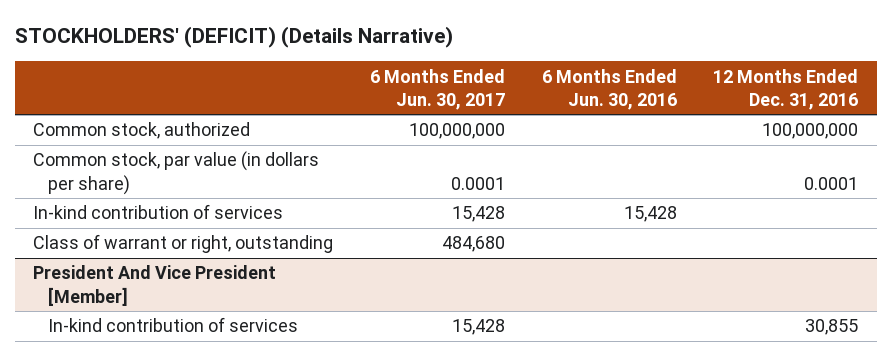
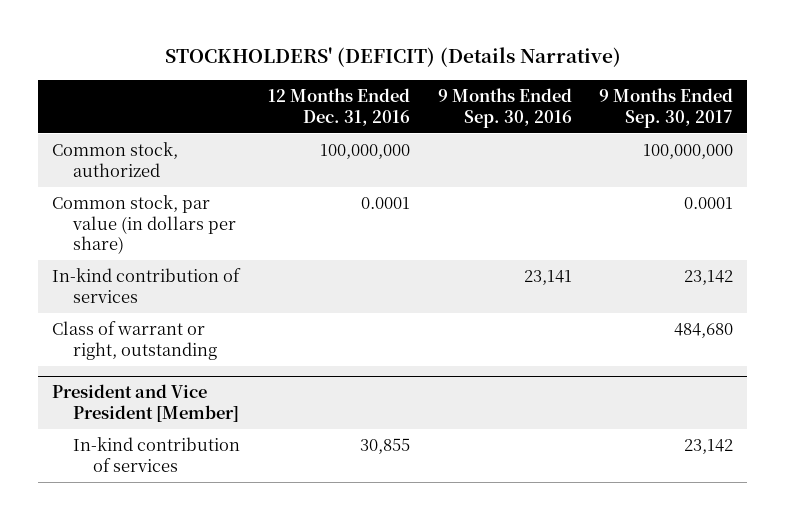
- | 6 Months Ended Jun. 30, 2017 | 6 Months Ended Jun. 30, 2016 | 12 Months Ended Dec. 31, 2016
+ | 12 Months Ended Dec. 31, 2016 | 9 Months Ended Sep. 30, 2016 | 9 Months Ended Sep. 30, 2017
- President And Vice President [Member]
+ President and Vice President [Member]

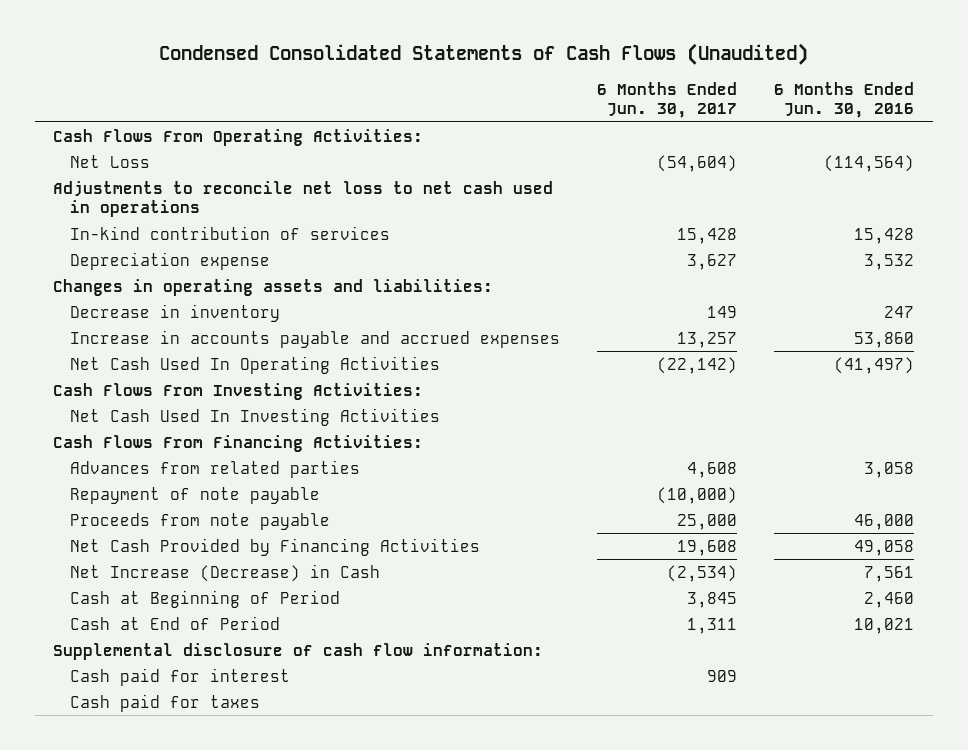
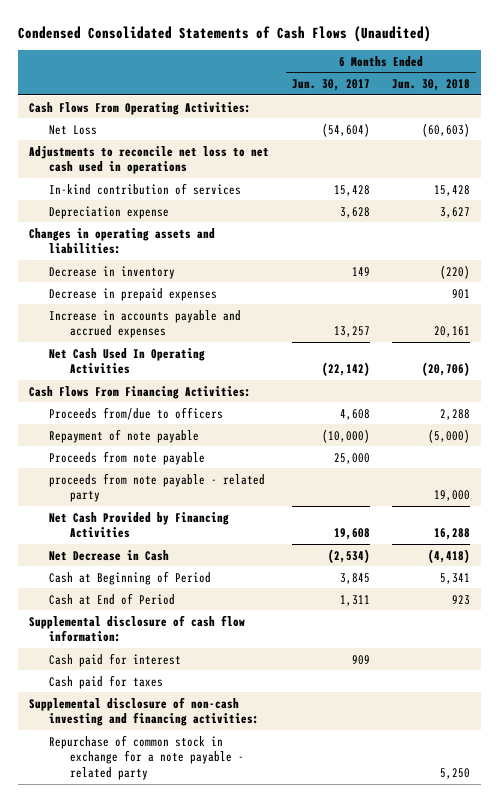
- | 6 Months Ended Jun. 30, 2017 | 6 Months Ended Jun. 30, 2016
+ | 6 Months Ended Jun. 30, 2017 | 6 Months Ended Jun. 30, 2018
- Depreciation expense | 3,627 | 3,532
+ Depreciation expense | 3,628 | 3,627
+ Decrease in prepaid expenses | | 901
- Cash Flows From Investing Activities:
- Net Cash Used In Investing Activities
- Advances from related parties | 4,608 | 3,058
+ Proceeds from/due to officers | 4,608 | 2,288
+ proceeds from note payable - related party | | 19,000
- Net Increase (Decrease) in Cash | (2,534) | 7,561
+ Net Decrease in Cash | (2,534) | (4,418)
+ Supplemental disclosure of non-cash investing and financing activities:
+ Repurchase of common stock in exchange for a note payable - related party | | 5,250

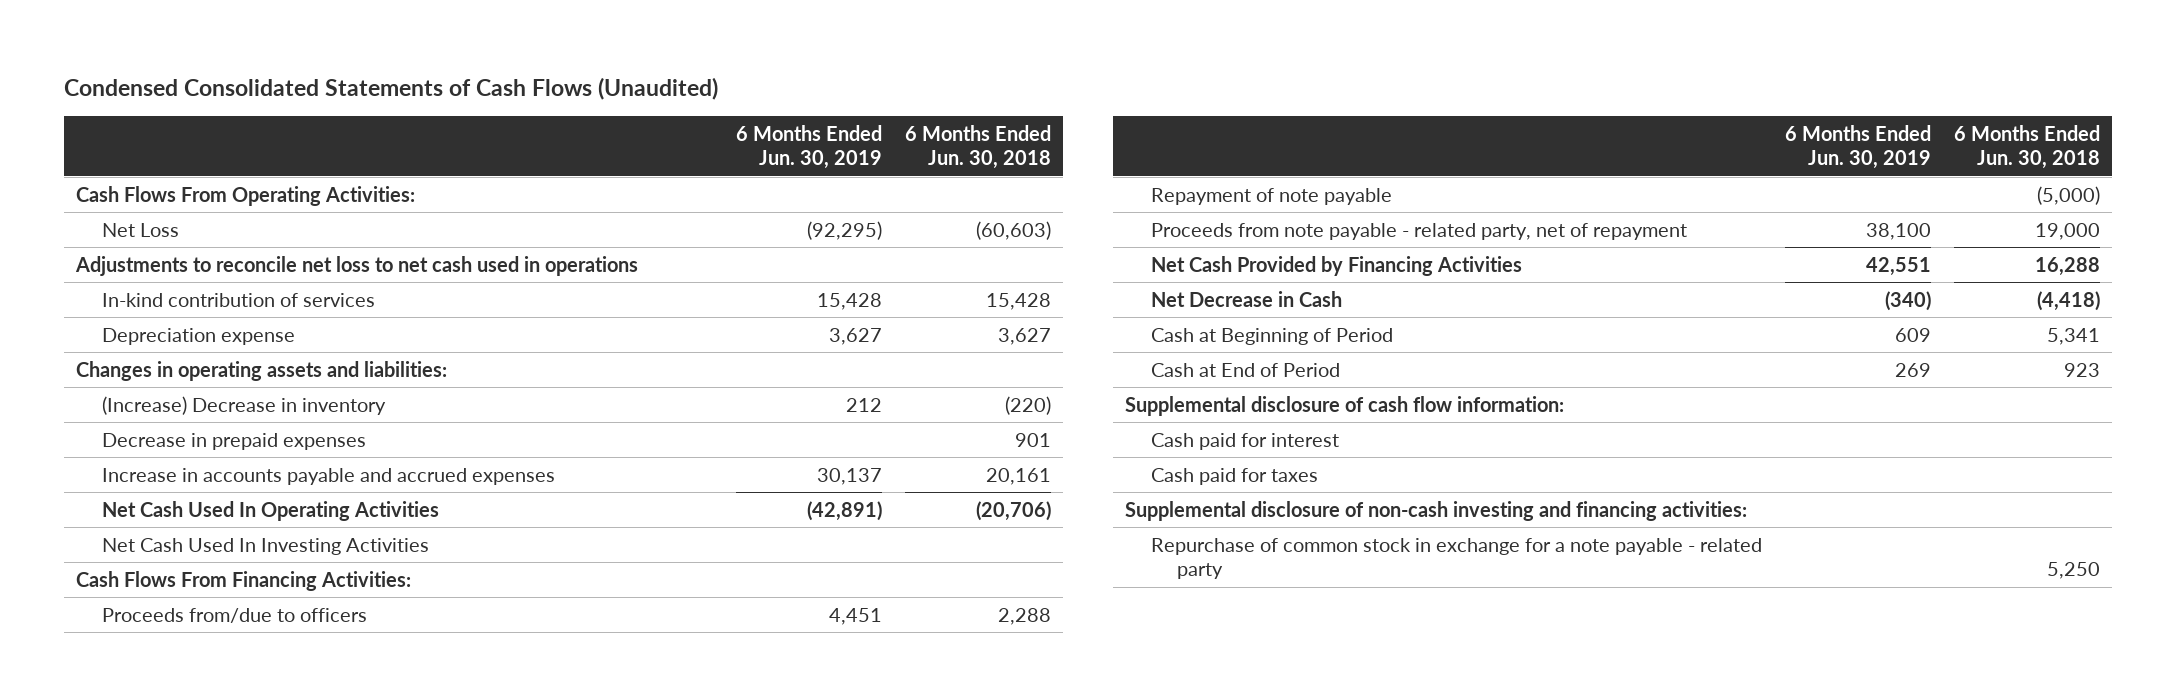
- | 6 Months Ended Jun. 30, 2017 | 6 Months Ended Jun. 30, 2018
+ | 6 Months Ended Jun. 30, 2019 | 6 Months Ended Jun. 30, 2018
- Decrease in inventory | 149 | (220)
+ (Increase) Decrease in inventory | 212 | (220)
+ Net Cash Used In Investing Activities
- Proceeds from note payable | 25,000 |
- proceeds from note payable - related party | | 19,000
+ Proceeds from note payable - related party, net of repayment | 38,100 | 19,000

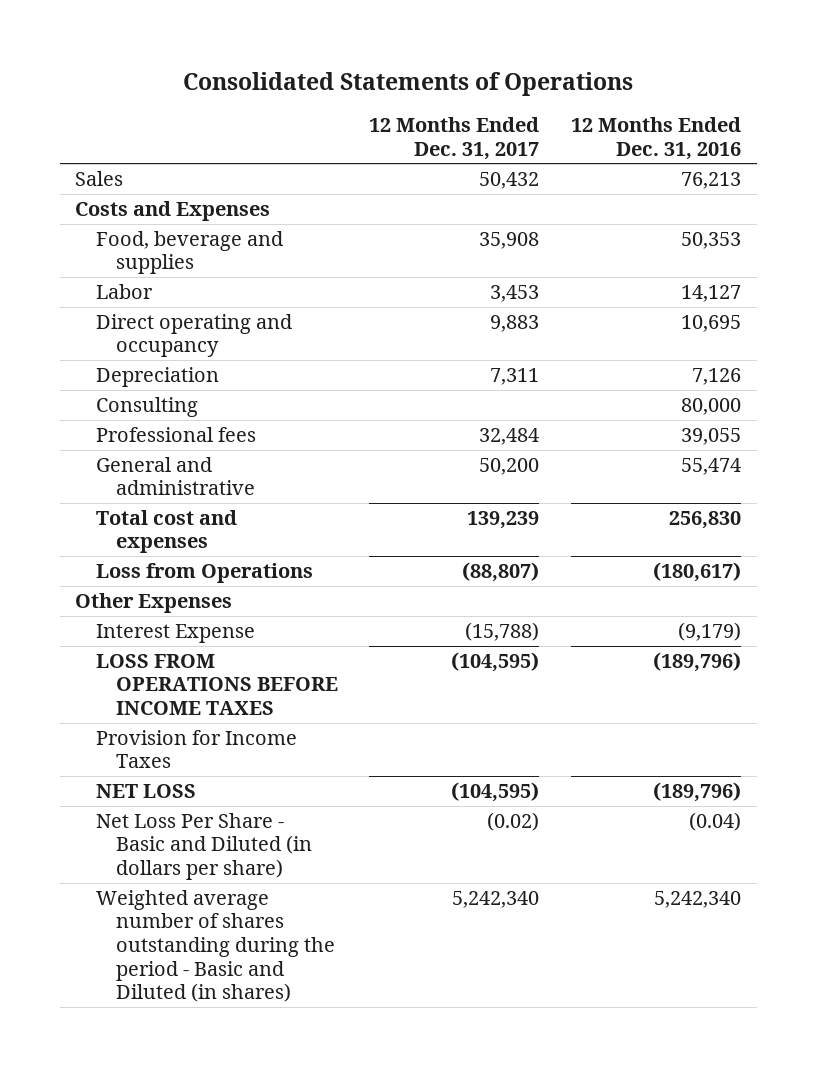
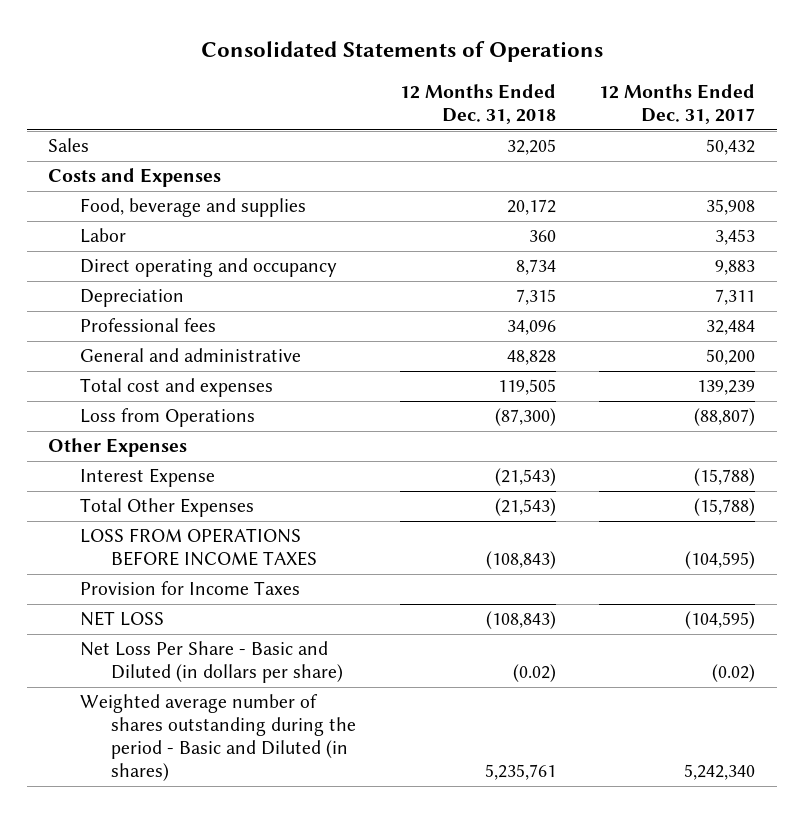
- | 12 Months Ended Dec. 31, 2017 | 12 Months Ended Dec. 31, 2016
+ | 12 Months Ended Dec. 31, 2018 | 12 Months Ended Dec. 31, 2017
- Consulting | | 80,000
+ Total Other Expenses | (21,543) | (15,788)

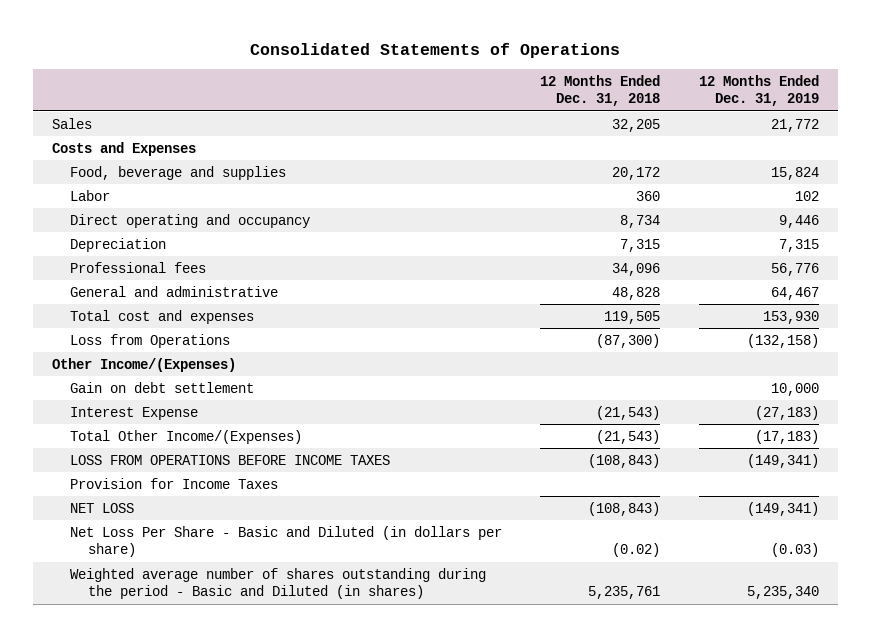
- | 12 Months Ended Dec. 31, 2018 | 12 Months Ended Dec. 31, 2017
+ | 12 Months Ended Dec. 31, 2018 | 12 Months Ended Dec. 31, 2019
- Other Expenses
+ Other Income/(Expenses)
+ Gain on debt settlement | | 10,000
- Total Other Expenses | (21,543) | (15,788)
+ Total Other Income/(Expenses) | (21,543) | (17,183)

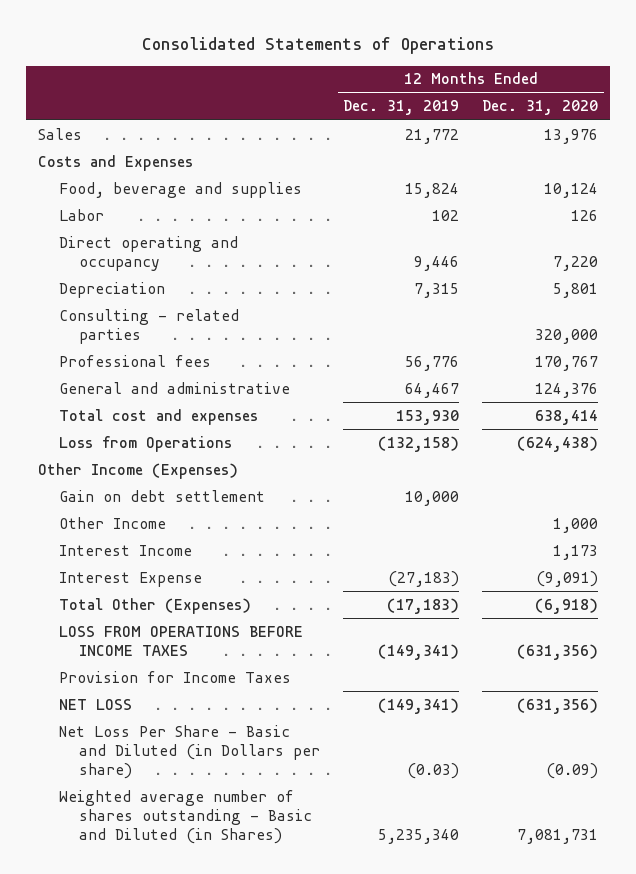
- | 12 Months Ended Dec. 31, 2018 | 12 Months Ended Dec. 31, 2019
+ | 12 Months Ended Dec. 31, 2019 | 12 Months Ended Dec. 31, 2020
+ Consulting - related parties | | 320,000
- Other Income/(Expenses)
+ Other Income (Expenses)
+ Other Income | | 1,000
+ Interest Income | | 1,173
- Total Other Income/(Expenses) | (21,543) | (17,183)
+ Total Other (Expenses) | (17,183) | (6,918)
- Net Loss Per Share - Basic and Diluted (in dollars per share) | (0.02) | (0.03)
- Weighted average number of shares outstanding during the period - Basic and Diluted (in shares) | 5,235,761 | 5,235,340
+ Net Loss Per Share - Basic and Diluted (in Dollars per share) | (0.03) | (0.09)
+ Weighted average number of shares outstanding - Basic and Diluted (in Shares) | 5,235,340 | 7,081,731

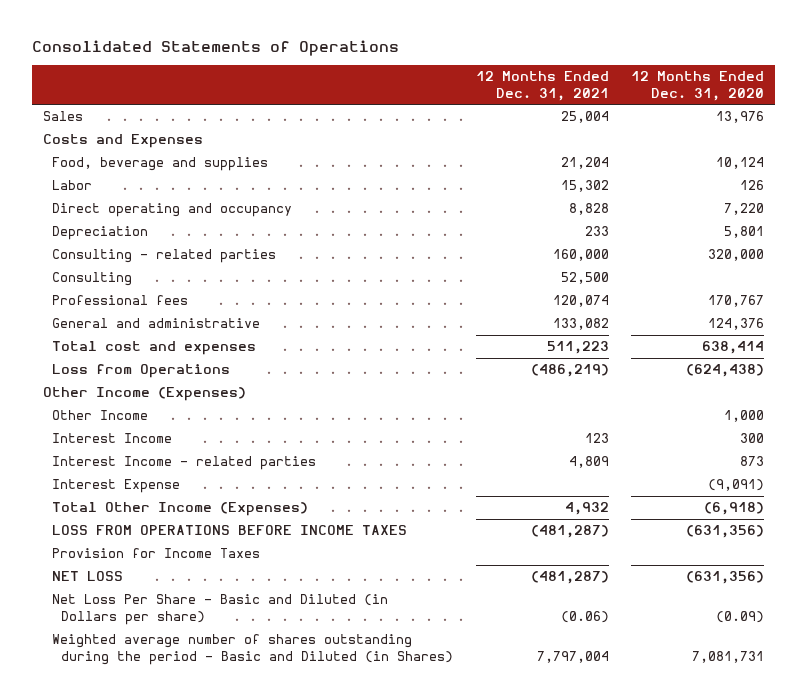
- | 12 Months Ended Dec. 31, 2019 | 12 Months Ended Dec. 31, 2020
+ | 12 Months Ended Dec. 31, 2021 | 12 Months Ended Dec. 31, 2020
+ Consulting | 52,500 |
- Gain on debt settlement | 10,000 |
- Interest Income | | 1,173
+ Interest Income | 123 | 300
+ Interest Income - related parties | 4,809 | 873
- Total Other (Expenses) | (17,183) | (6,918)
+ Total Other Income (Expenses) | 4,932 | (6,918)
- Weighted average number of shares outstanding - Basic and Diluted (in Shares) | 5,235,340 | 7,081,731
+ Weighted average number of shares outstanding during the period - Basic and Diluted (in Shares) | 7,797,004 | 7,081,731

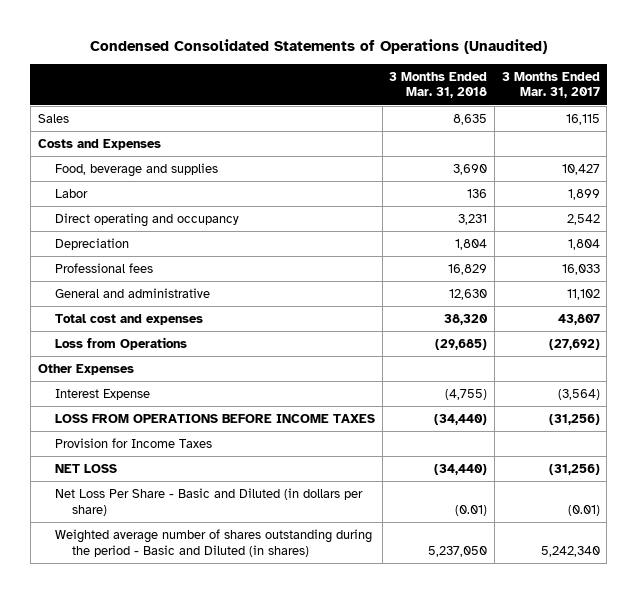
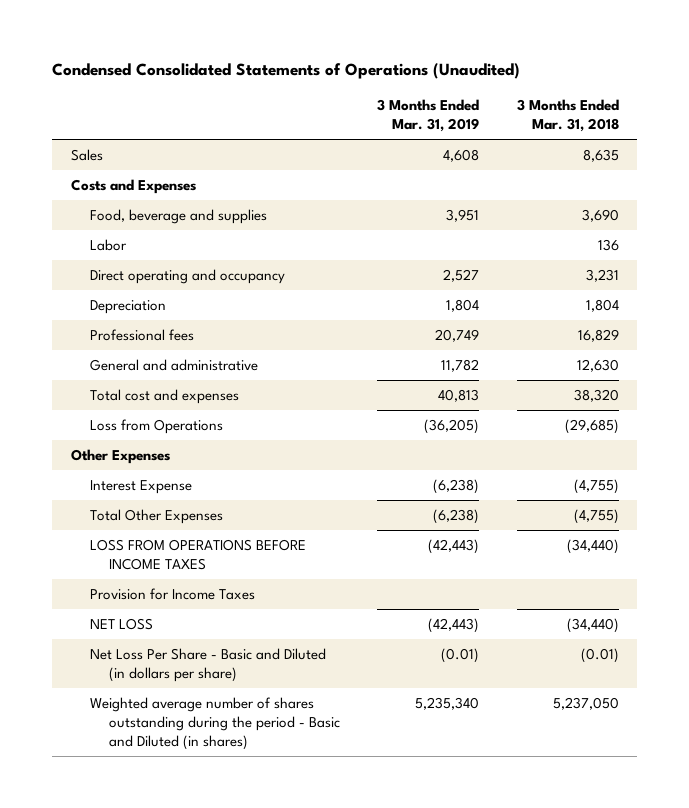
- | 3 Months Ended Mar. 31, 2018 | 3 Months Ended Mar. 31, 2017
+ | 3 Months Ended Mar. 31, 2019 | 3 Months Ended Mar. 31, 2018
+ Total Other Expenses | (6,238) | (4,755)

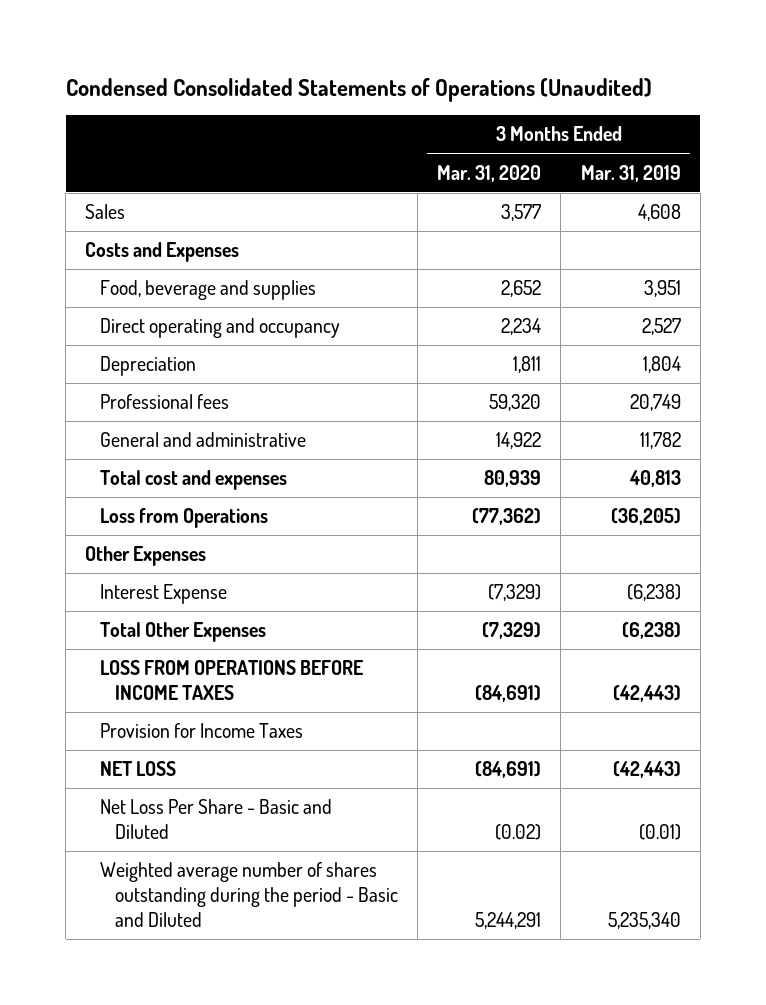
- | 3 Months Ended Mar. 31, 2019 | 3 Months Ended Mar. 31, 2018
+ | 3 Months Ended Mar. 31, 2020 | 3 Months Ended Mar. 31, 2019
- Labor | | 136
- Net Loss Per Share - Basic and Diluted (in dollars per share) | (0.01) | (0.01)
- Weighted average number of shares outstanding during the period - Basic and Diluted (in shares) | 5,235,340 | 5,237,050
+ Net Loss Per Share - Basic and Diluted | (0.02) | (0.01)
+ Weighted average number of shares outstanding during the period - Basic and Diluted | 5,244,291 | 5,235,340

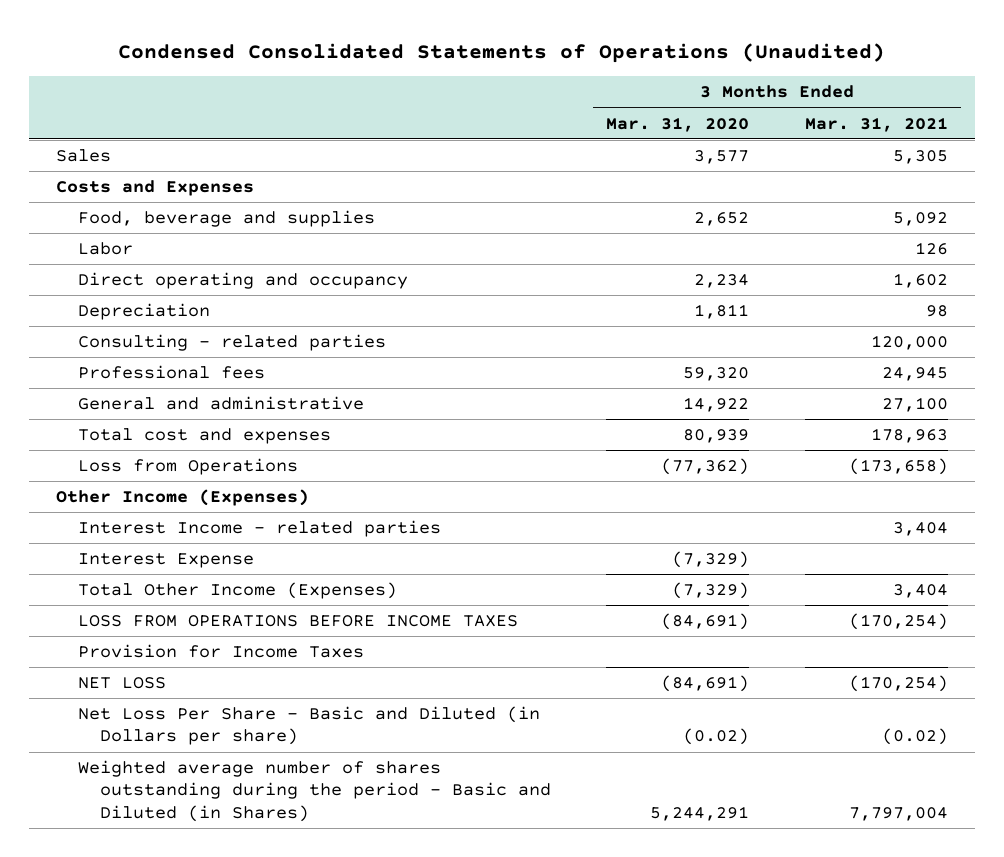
- | 3 Months Ended Mar. 31, 2020 | 3 Months Ended Mar. 31, 2019
+ | 3 Months Ended Mar. 31, 2020 | 3 Months Ended Mar. 31, 2021
+ Labor | | 126
+ Consulting - related parties | | 120,000
- Other Expenses
+ Other Income (Expenses)
+ Interest Income - related parties | | 3,404
- Total Other Expenses | (7,329) | (6,238)
+ Total Other Income (Expenses) | (7,329) | 3,404
- Net Loss Per Share - Basic and Diluted | (0.02) | (0.01)
- Weighted average number of shares outstanding during the period - Basic and Diluted | 5,244,291 | 5,235,340
+ Net Loss Per Share - Basic and Diluted (in Dollars per share) | (0.02) | (0.02)
+ Weighted average number of shares outstanding during the period - Basic and Diluted (in Shares) | 5,244,291 | 7,797,004

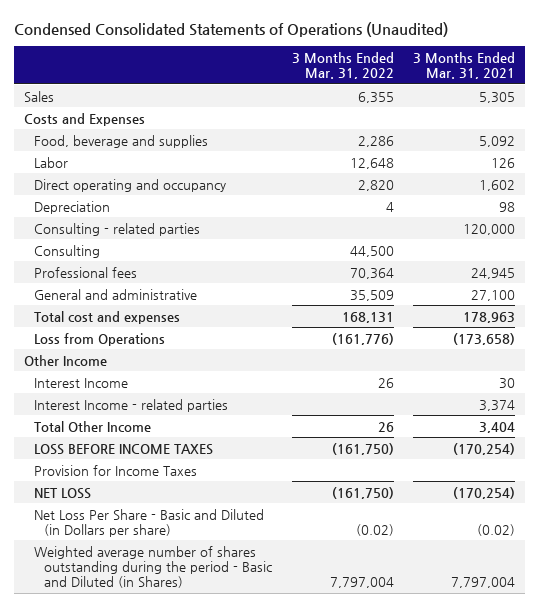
- | 3 Months Ended Mar. 31, 2020 | 3 Months Ended Mar. 31, 2021
+ | 3 Months Ended Mar. 31, 2022 | 3 Months Ended Mar. 31, 2021
+ Consulting | 44,500 |
- Other Income (Expenses)
- Interest Income - related parties | | 3,404
- Interest Expense | (7,329) |
- Total Other Income (Expenses) | (7,329) | 3,404
- LOSS FROM OPERATIONS BEFORE INCOME TAXES | (84,691) | (170,254)
+ Other Income
+ Interest Income | 26 | 30
+ Interest Income - related parties | | 3,374
+ Total Other Income | 26 | 3,404
+ LOSS BEFORE INCOME TAXES | (161,750) | (170,254)

